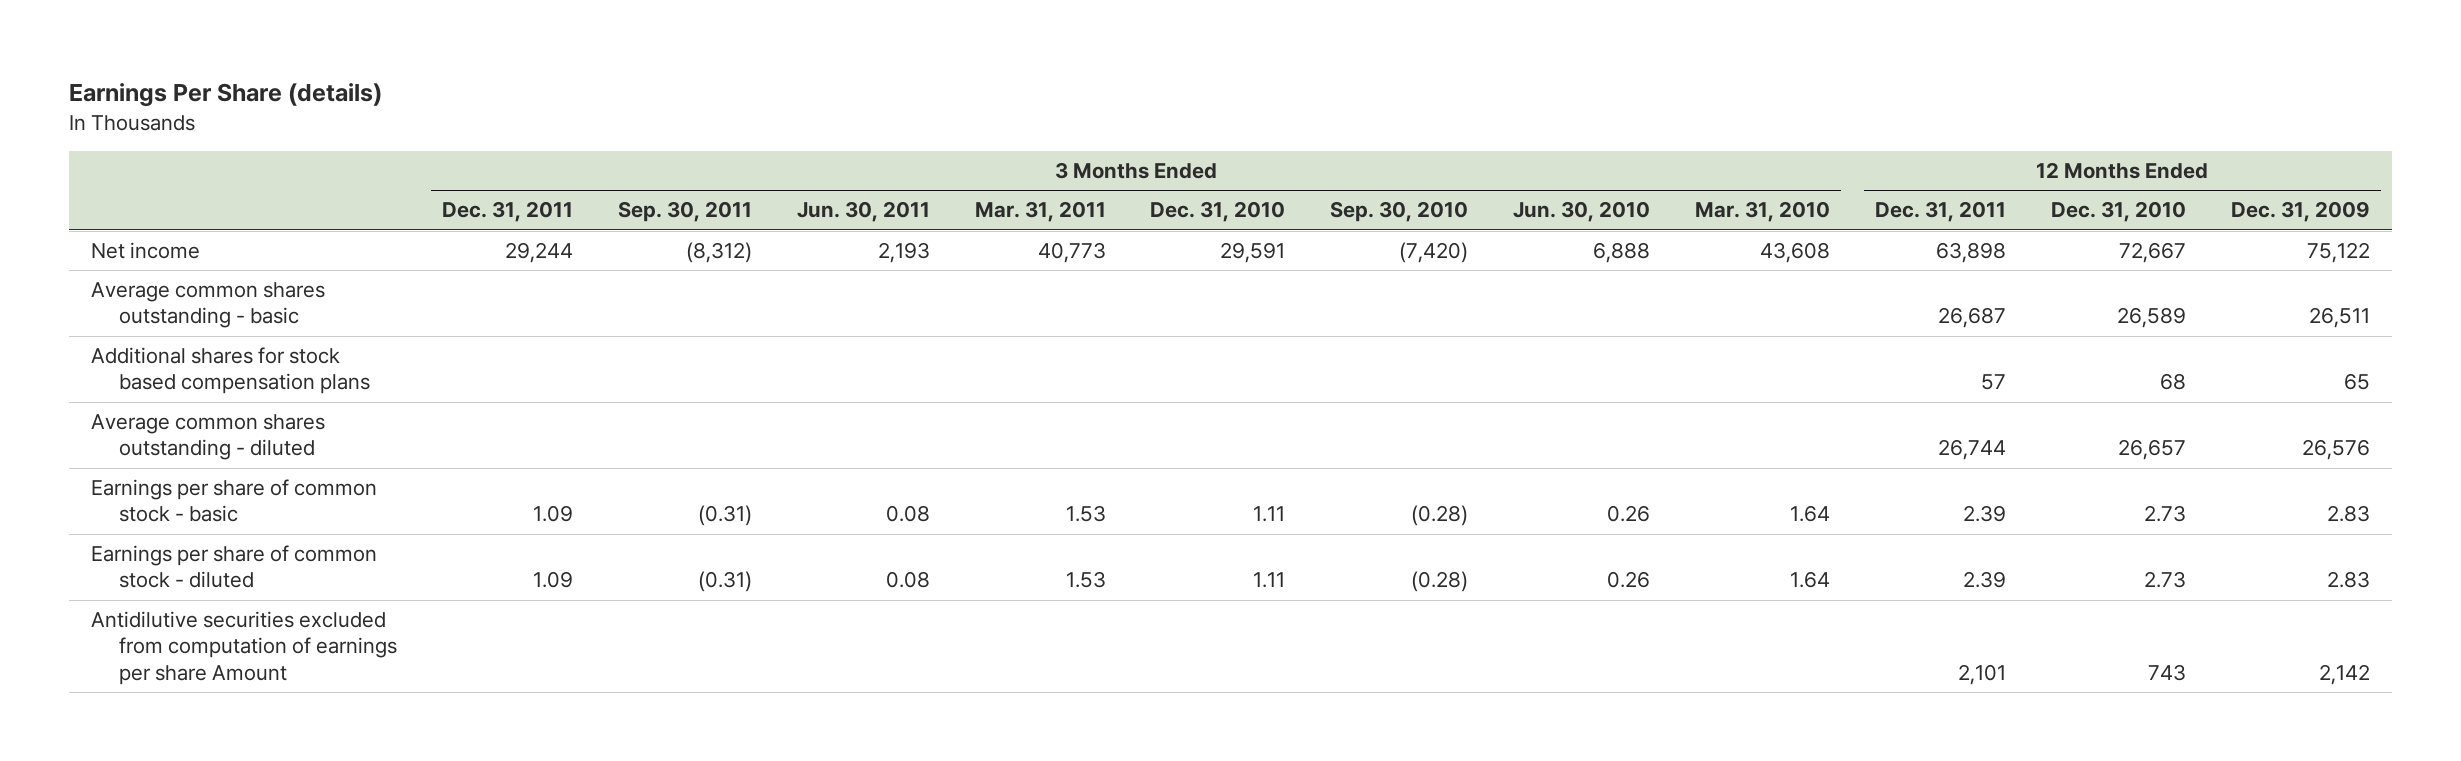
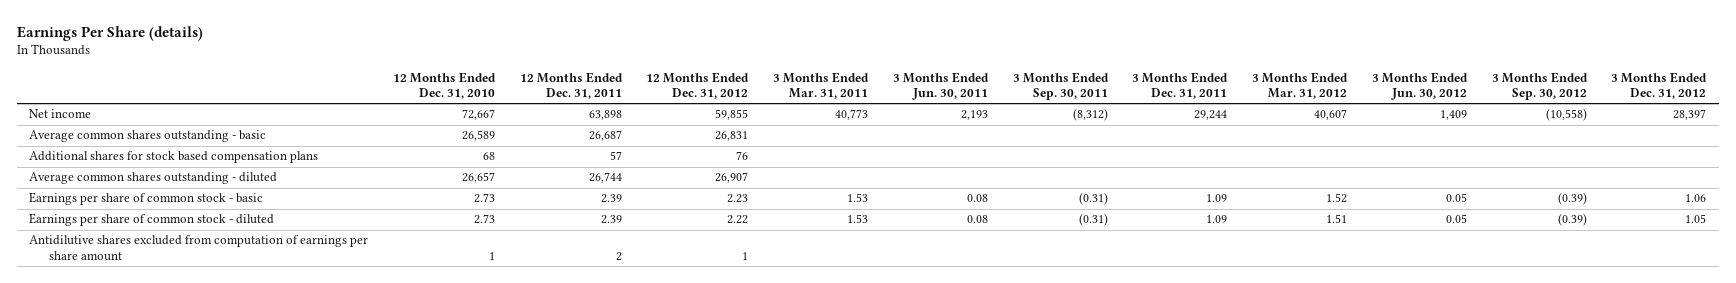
- | 3 Months Ended Dec. 31, 2011 | 3 Months Ended Sep. 30, 2011 | 3 Months Ended Jun. 30, 2011 | 3 Months Ended Mar. 31, 2011 | 3 Months Ended Dec. 31, 2010 | 3 Months Ended Sep. 30, 2010 | 3 Months Ended Jun. 30, 2010 | 3 Months Ended Mar. 31, 2010 | 12 Months Ended Dec. 31, 2011 | 12 Months Ended Dec. 31, 2010 | 12 Months Ended Dec. 31, 2009
+ | 12 Months Ended Dec. 31, 2010 | 12 Months Ended Dec. 31, 2011 | 12 Months Ended Dec. 31, 2012 | 3 Months Ended Mar. 31, 2011 | 3 Months Ended Jun. 30, 2011 | 3 Months Ended Sep. 30, 2011 | 3 Months Ended Dec. 31, 2011 | 3 Months Ended Mar. 31, 2012 | 3 Months Ended Jun. 30, 2012 | 3 Months Ended Sep. 30, 2012 | 3 Months Ended Dec. 31, 2012
- Antidilutive securities excluded from computation of earnings per share Amount | | | | | | | | | 2,101 | 743 | 2,142
+ Antidilutive shares excluded from computation of earnings per share amount | 1 | 2 | 1 | | | | | | | |

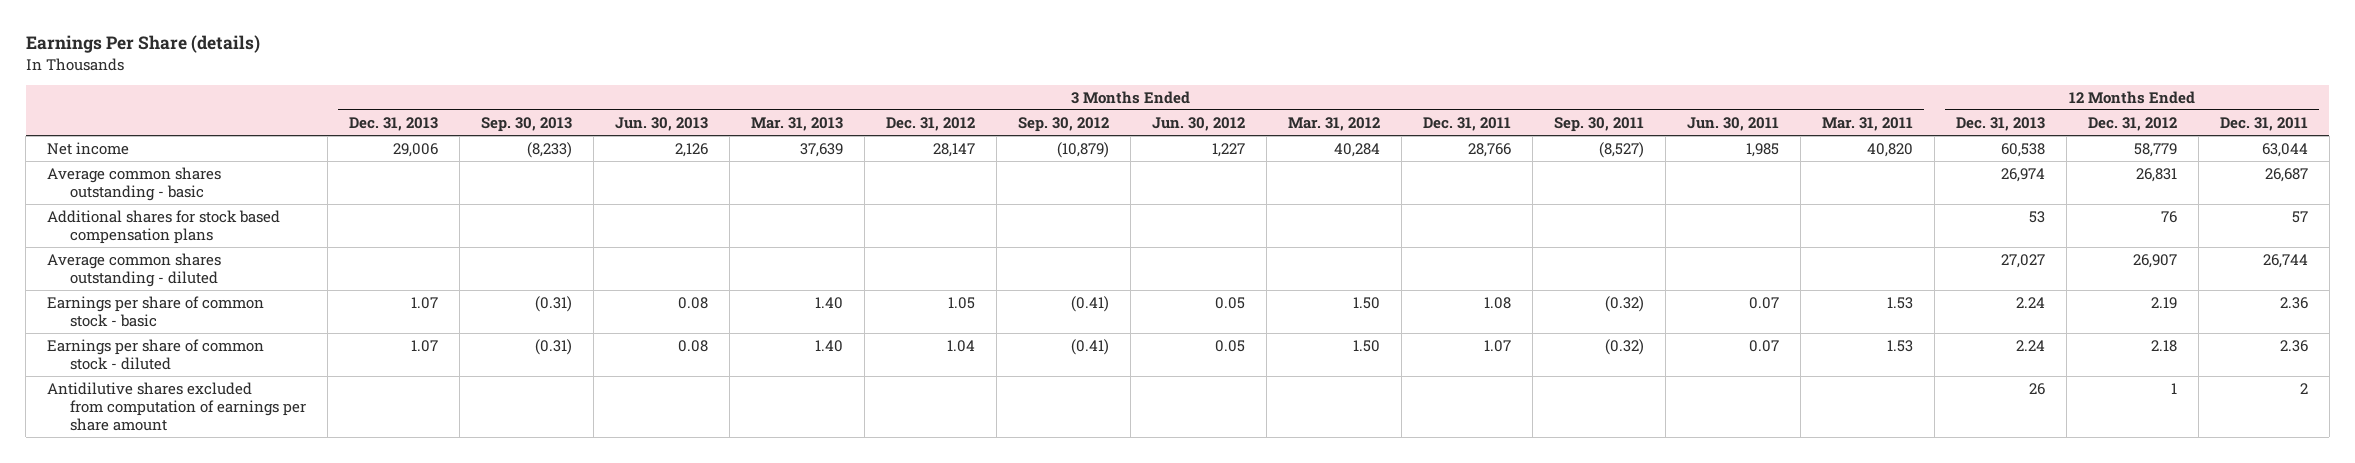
- | 12 Months Ended Dec. 31, 2010 | 12 Months Ended Dec. 31, 2011 | 12 Months Ended Dec. 31, 2012 | 3 Months Ended Mar. 31, 2011 | 3 Months Ended Jun. 30, 2011 | 3 Months Ended Sep. 30, 2011 | 3 Months Ended Dec. 31, 2011 | 3 Months Ended Mar. 31, 2012 | 3 Months Ended Jun. 30, 2012 | 3 Months Ended Sep. 30, 2012 | 3 Months Ended Dec. 31, 2012
+ | 3 Months Ended Dec. 31, 2013 | 3 Months Ended Sep. 30, 2013 | 3 Months Ended Jun. 30, 2013 | 3 Months Ended Mar. 31, 2013 | 3 Months Ended Dec. 31, 2012 | 3 Months Ended Sep. 30, 2012 | 3 Months Ended Jun. 30, 2012 | 3 Months Ended Mar. 31, 2012 | 3 Months Ended Dec. 31, 2011 | 3 Months Ended Sep. 30, 2011 | 3 Months Ended Jun. 30, 2011 | 3 Months Ended Mar. 31, 2011 | 12 Months Ended Dec. 31, 2013 | 12 Months Ended Dec. 31, 2012 | 12 Months Ended Dec. 31, 2011
- Net income | 72,667 | 63,898 | 59,855 | 40,773 | 2,193 | (8,312) | 29,244 | 40,607 | 1,409 | (10,558) | 28,397
+ Net income | 29,006 | (8,233) | 2,126 | 37,639 | 28,147 | (10,879) | 1,227 | 40,284 | 28,766 | (8,527) | 1,985 | 40,820 | 60,538 | 58,779 | 63,044
- Earnings per share of common stock - basic | 2.73 | 2.39 | 2.23 | 1.53 | 0.08 | (0.31) | 1.09 | 1.52 | 0.05 | (0.39) | 1.06
- Earnings per share of common stock - diluted | 2.73 | 2.39 | 2.22 | 1.53 | 0.08 | (0.31) | 1.09 | 1.51 | 0.05 | (0.39) | 1.05
+ Earnings per share of common stock - basic | 1.07 | (0.31) | 0.08 | 1.40 | 1.05 | (0.41) | 0.05 | 1.50 | 1.08 | (0.32) | 0.07 | 1.53 | 2.24 | 2.19 | 2.36
+ Earnings per share of common stock - diluted | 1.07 | (0.31) | 0.08 | 1.40 | 1.04 | (0.41) | 0.05 | 1.50 | 1.07 | (0.32) | 0.07 | 1.53 | 2.24 | 2.18 | 2.36

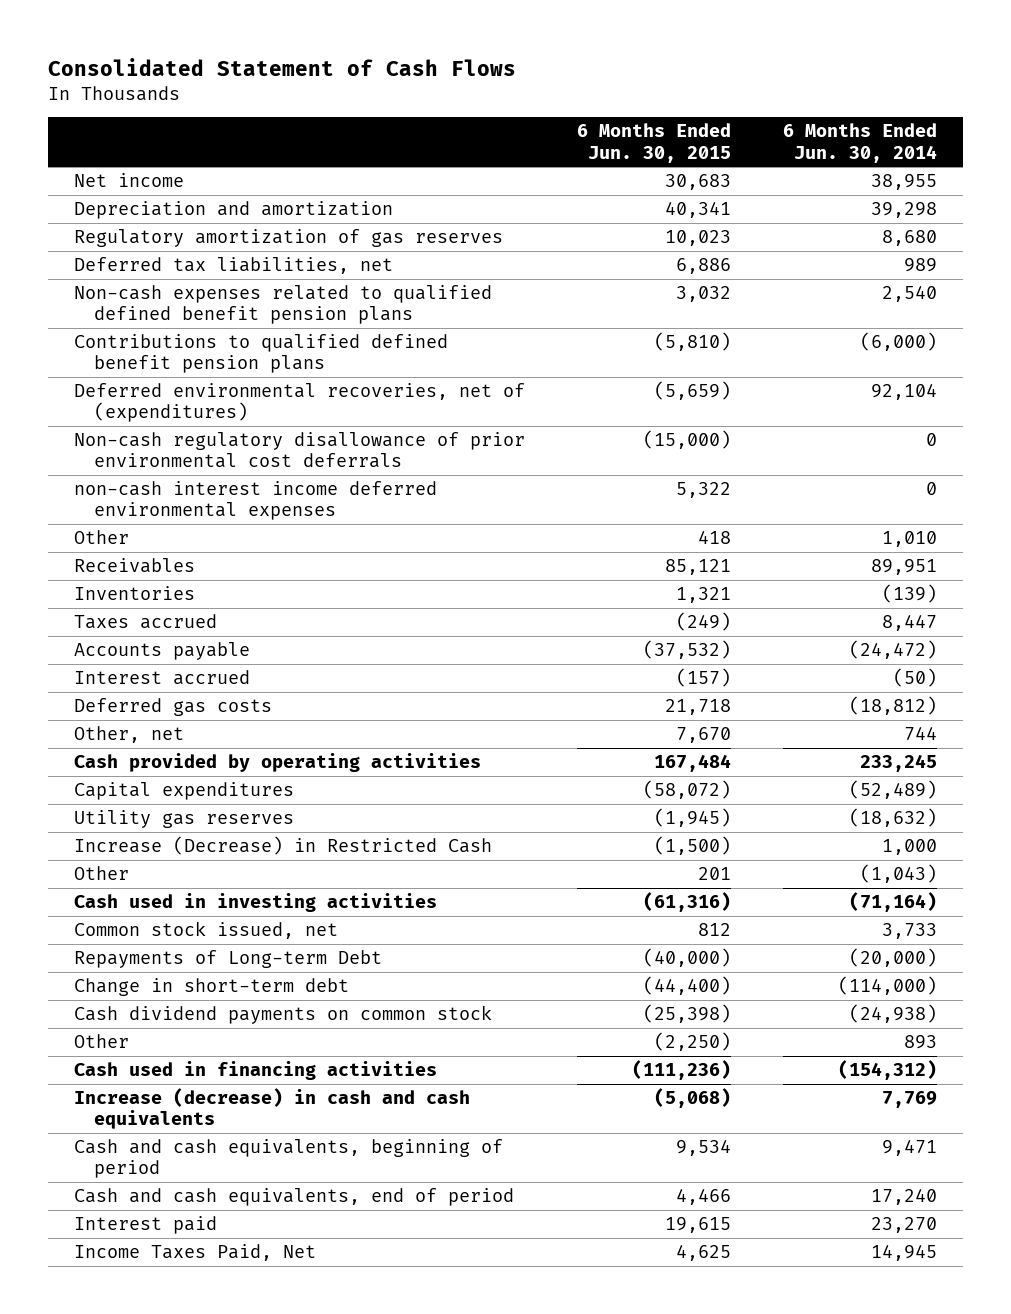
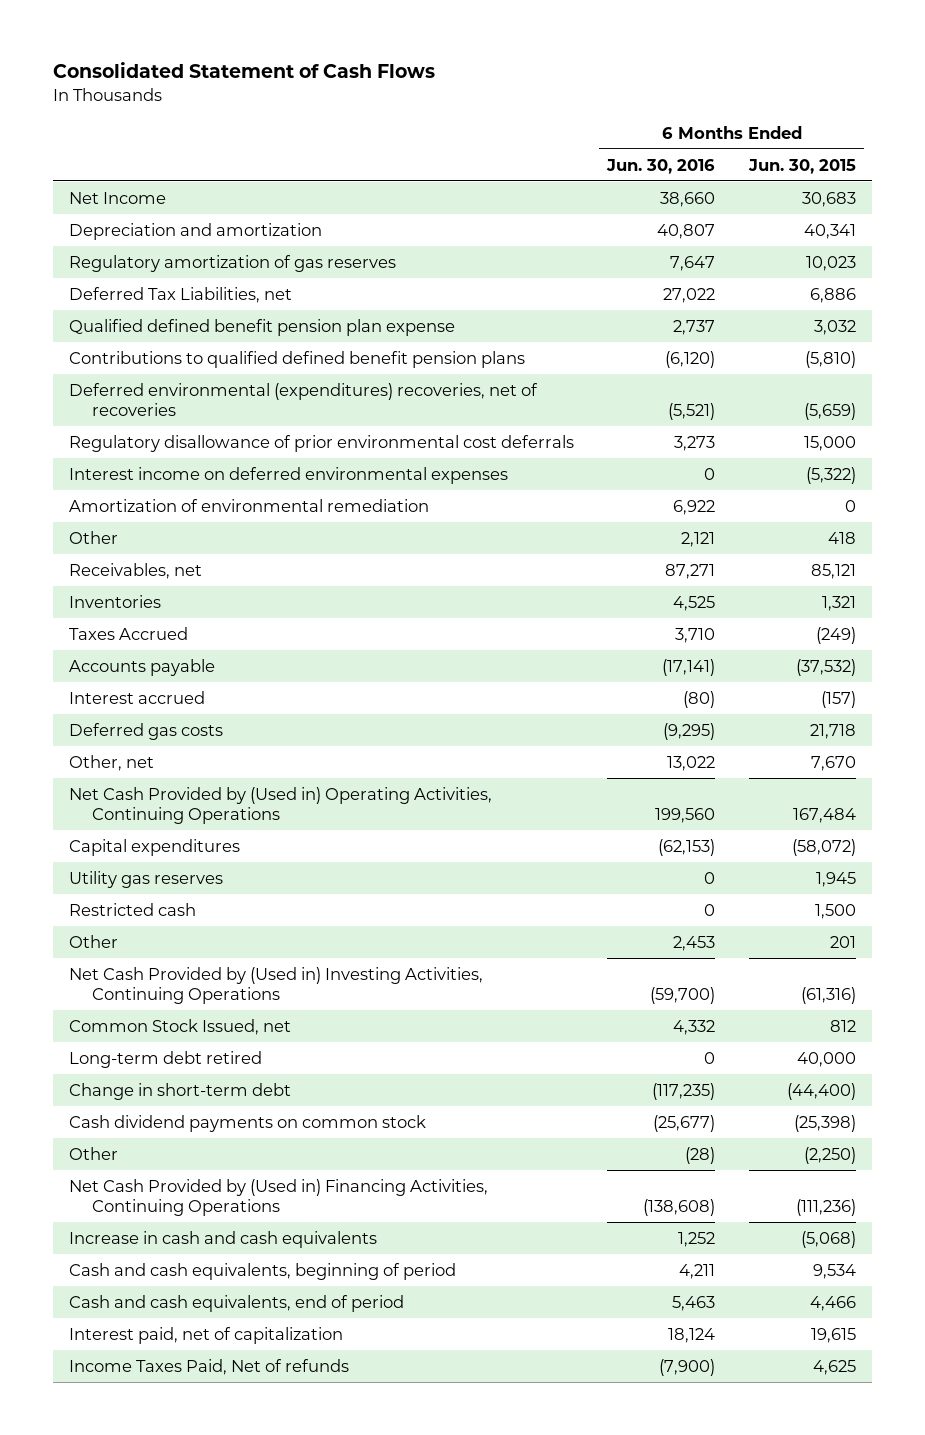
- | 6 Months Ended Jun. 30, 2015 | 6 Months Ended Jun. 30, 2014
+ | 6 Months Ended Jun. 30, 2016 | 6 Months Ended Jun. 30, 2015
- Net income | 30,683 | 38,955
+ Net Income | 38,660 | 30,683
- Deferred tax liabilities, net | 6,886 | 989
- Non-cash expenses related to qualified defined benefit pension plans | 3,032 | 2,540
+ Deferred Tax Liabilities, net | 27,022 | 6,886
+ Qualified defined benefit pension plan expense | 2,737 | 3,032
- Deferred environmental recoveries, net of (expenditures) | (5,659) | 92,104
- Non-cash regulatory disallowance of prior environmental cost deferrals | (15,000) | 0
- non-cash interest income deferred environmental expenses | 5,322 | 0
+ Deferred environmental (expenditures) recoveries, net of recoveries | (5,521) | (5,659)
+ Regulatory disallowance of prior environmental cost deferrals | 3,273 | 15,000
+ Interest income on deferred environmental expenses | 0 | (5,322)
+ Amortization of environmental remediation | 6,922 | 0
- Receivables | 85,121 | 89,951
+ Receivables, net | 87,271 | 85,121
- Taxes accrued | (249) | 8,447
+ Taxes Accrued | 3,710 | (249)
- Cash provided by operating activities | 167,484 | 233,245
+ Net Cash Provided by (Used in) Operating Activities, Continuing Operations | 199,560 | 167,484
- Utility gas reserves | (1,945) | (18,632)
- Increase (Decrease) in Restricted Cash | (1,500) | 1,000
+ Utility gas reserves | 0 | 1,945
+ Restricted cash | 0 | 1,500
- Cash used in investing activities | (61,316) | (71,164)
- Common stock issued, net | 812 | 3,733
- Repayments of Long-term Debt | (40,000) | (20,000)
+ Net Cash Provided by (Used in) Investing Activities, Continuing Operations | (59,700) | (61,316)
+ Common Stock Issued, net | 4,332 | 812
+ Long-term debt retired | 0 | 40,000
- Cash used in financing activities | (111,236) | (154,312)
- Increase (decrease) in cash and cash equivalents | (5,068) | 7,769
+ Net Cash Provided by (Used in) Financing Activities, Continuing Operations | (138,608) | (111,236)
+ Increase in cash and cash equivalents | 1,252 | (5,068)
- Interest paid | 19,615 | 23,270
- Income Taxes Paid, Net | 4,625 | 14,945
+ Interest paid, net of capitalization | 18,124 | 19,615
+ Income Taxes Paid, Net of refunds | (7,900) | 4,625

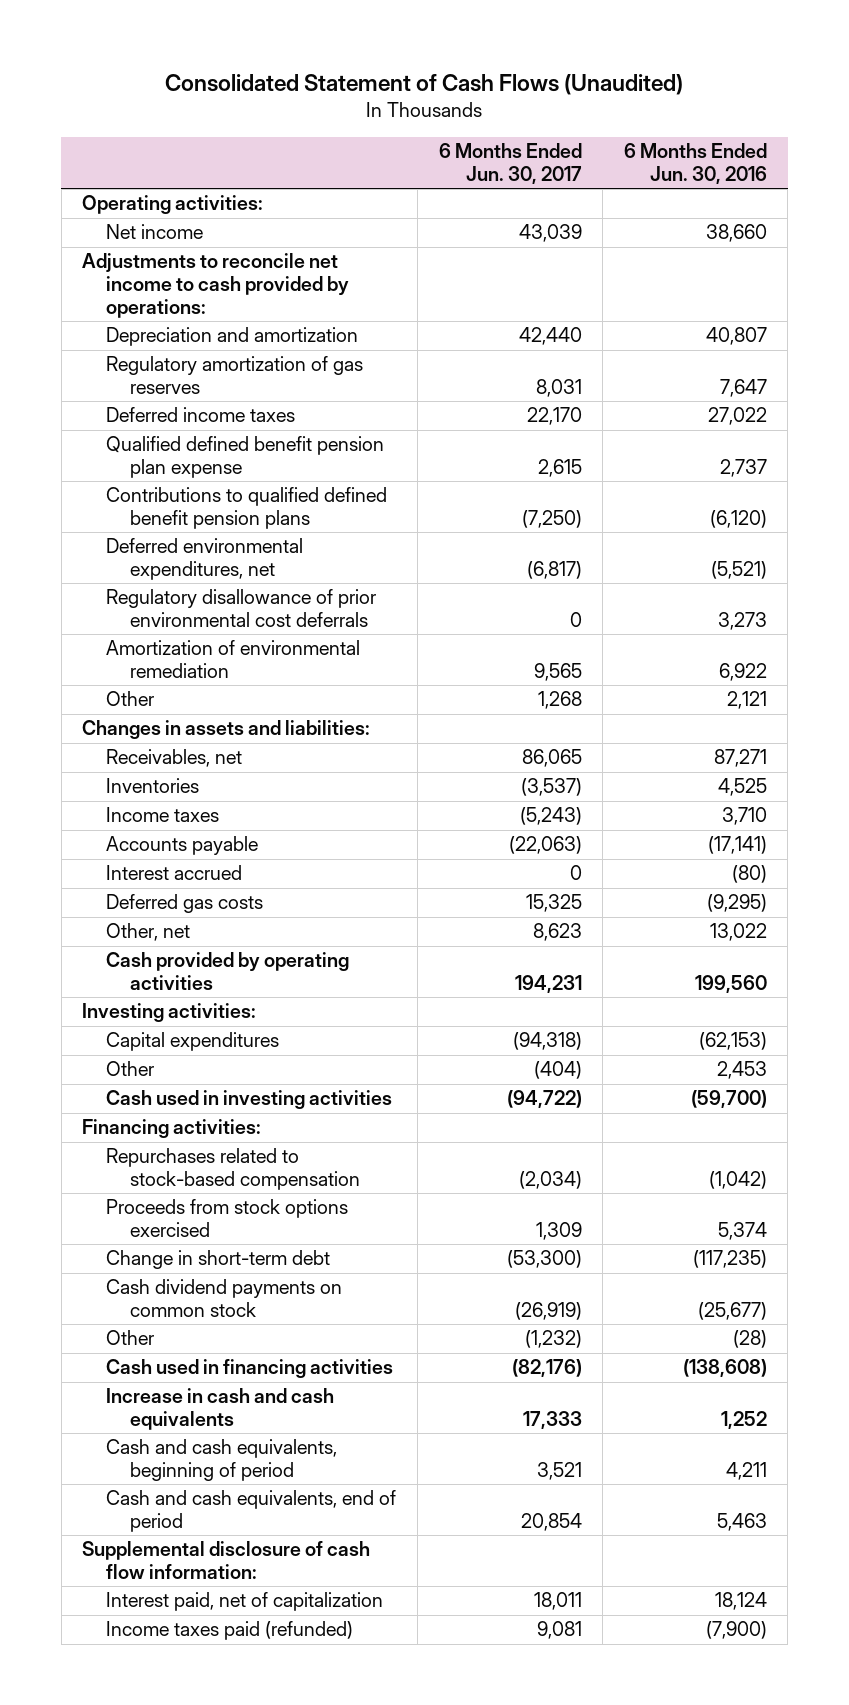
- Consolidated Statement of Cash Flows
+ Consolidated Statement of Cash Flows (Unaudited)
- | 6 Months Ended Jun. 30, 2016 | 6 Months Ended Jun. 30, 2015
+ | 6 Months Ended Jun. 30, 2017 | 6 Months Ended Jun. 30, 2016
- Net Income | 38,660 | 30,683
+ Operating activities:
+ Net income | 43,039 | 38,660
+ Adjustments to reconcile net income to cash provided by operations:
- Deferred Tax Liabilities, net | 27,022 | 6,886
+ Deferred income taxes | 22,170 | 27,022
- Deferred environmental (expenditures) recoveries, net of recoveries | (5,521) | (5,659)
+ Deferred environmental expenditures, net | (6,817) | (5,521)
- Interest income on deferred environmental expenses | 0 | (5,322)
+ Changes in assets and liabilities:
- Taxes Accrued | 3,710 | (249)
+ Income taxes | (5,243) | 3,710
- Net Cash Provided by (Used in) Operating Activities, Continuing Operations | 199,560 | 167,484
+ Cash provided by operating activities | 194,231 | 199,560
+ Investing activities:
- Utility gas reserves | 0 | 1,945
- Restricted cash | 0 | 1,500
- Net Cash Provided by (Used in) Investing Activities, Continuing Operations | (59,700) | (61,316)
- Common Stock Issued, net | 4,332 | 812
- Long-term debt retired | 0 | 40,000
+ Cash used in investing activities | (94,722) | (59,700)
+ Financing activities:
+ Repurchases related to stock-based compensation | (2,034) | (1,042)
+ Proceeds from stock options exercised | 1,309 | 5,374
- Net Cash Provided by (Used in) Financing Activities, Continuing Operations | (138,608) | (111,236)
+ Cash used in financing activities | (82,176) | (138,608)
+ Supplemental disclosure of cash flow information:
- Income Taxes Paid, Net of refunds | (7,900) | 4,625
+ Income taxes paid (refunded) | 9,081 | (7,900)

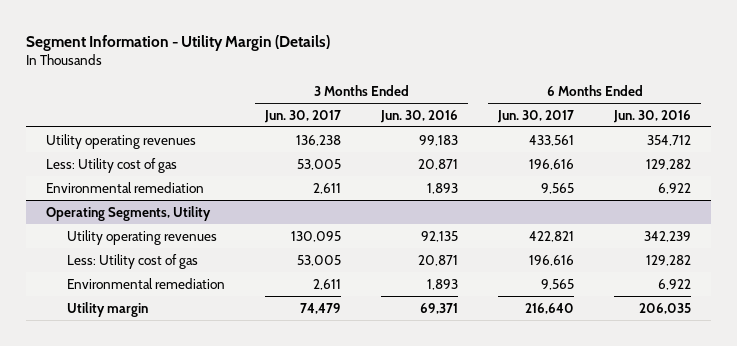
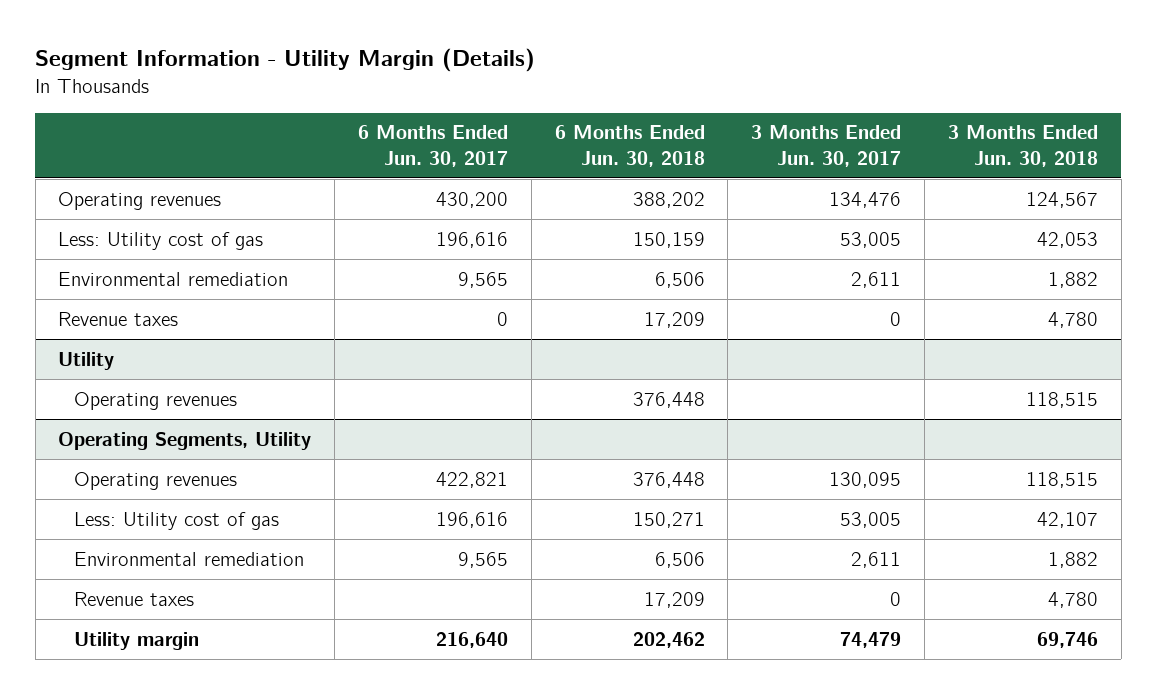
- | 3 Months Ended Jun. 30, 2017 | 3 Months Ended Jun. 30, 2016 | 6 Months Ended Jun. 30, 2017 | 6 Months Ended Jun. 30, 2016
+ | 6 Months Ended Jun. 30, 2017 | 6 Months Ended Jun. 30, 2018 | 3 Months Ended Jun. 30, 2017 | 3 Months Ended Jun. 30, 2018
- Utility operating revenues | 136,238 | 99,183 | 433,561 | 354,712
+ Operating revenues | 430,200 | 388,202 | 134,476 | 124,567
+ Revenue taxes | 0 | 17,209 | 0 | 4,780
+ Utility
+ Operating revenues | | 376,448 | | 118,515
@ Operating Segments, Utility
- Utility operating revenues | 130,095 | 92,135 | 422,821 | 342,239
+ Operating revenues | 422,821 | 376,448 | 130,095 | 118,515
+ Revenue taxes | | 17,209 | 0 | 4,780

